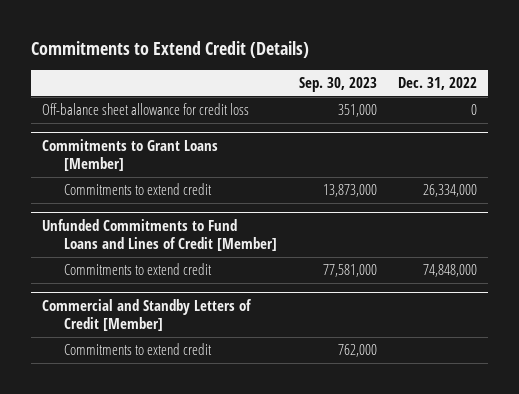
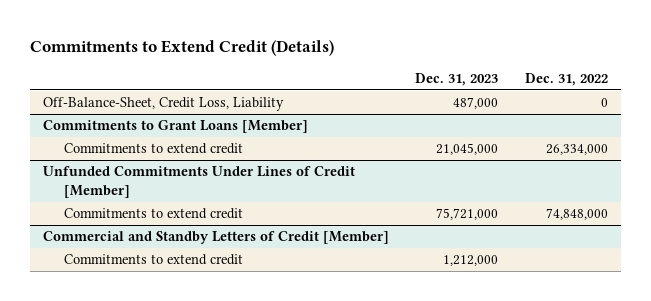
- | Sep. 30, 2023 | Dec. 31, 2022
+ | Dec. 31, 2023 | Dec. 31, 2022
- Off-balance sheet allowance for credit loss | 351,000 | 0
+ Off-Balance-Sheet, Credit Loss, Liability | 487,000 | 0
- Unfunded Commitments to Fund Loans and Lines of Credit [Member]
+ Unfunded Commitments Under Lines of Credit [Member]

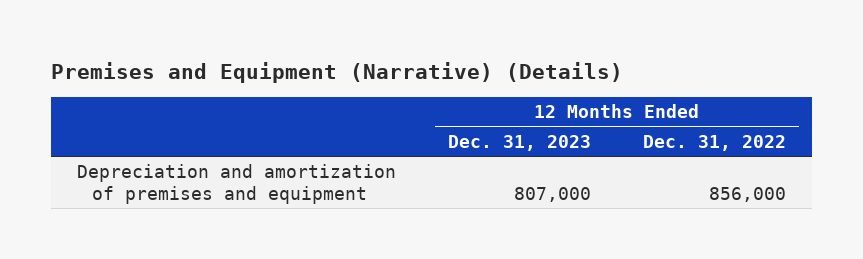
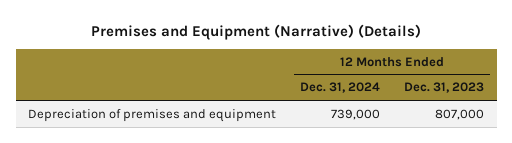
- | 12 Months Ended Dec. 31, 2023 | 12 Months Ended Dec. 31, 2022
+ | 12 Months Ended Dec. 31, 2024 | 12 Months Ended Dec. 31, 2023
- Depreciation and amortization of premises and equipment | 807,000 | 856,000
+ Depreciation of premises and equipment | 739,000 | 807,000

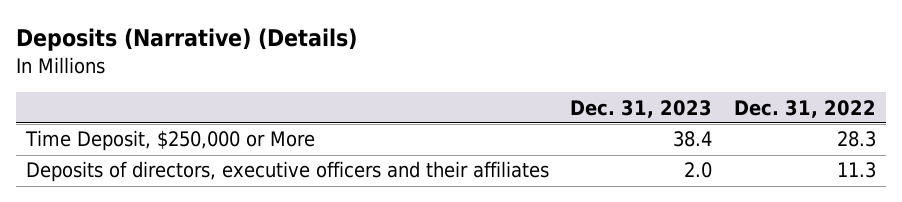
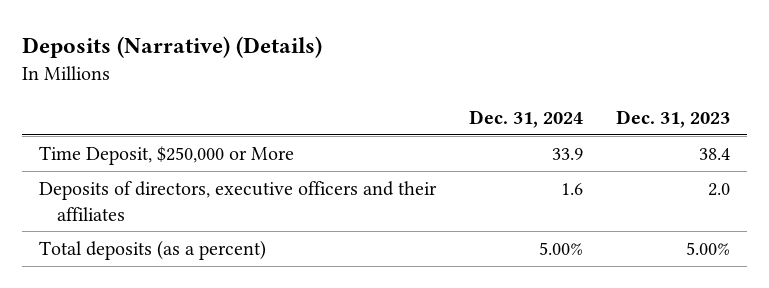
- | Dec. 31, 2023 | Dec. 31, 2022
+ | Dec. 31, 2024 | Dec. 31, 2023
+ Total deposits (as a percent) | 5.00% | 5.00%

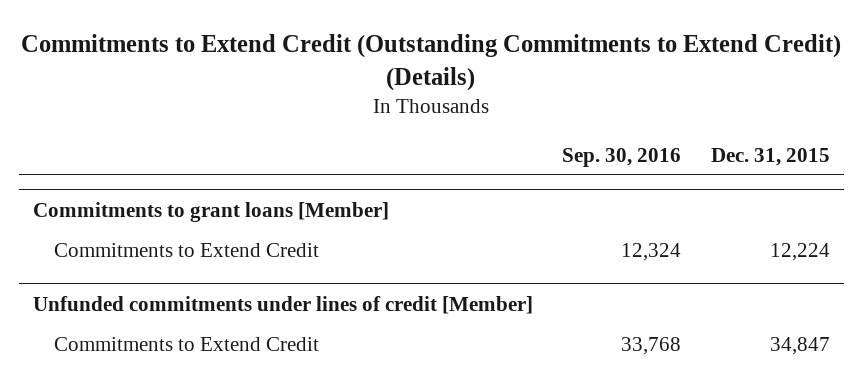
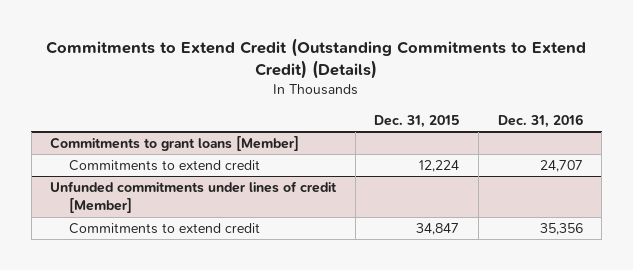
- | Sep. 30, 2016 | Dec. 31, 2015
+ | Dec. 31, 2015 | Dec. 31, 2016
@ Commitments to grant loans [Member]
- Commitments to Extend Credit | 12,324 | 12,224
+ Commitments to extend credit | 12,224 | 24,707
@ Unfunded commitments under lines of credit [Member]
- Commitments to Extend Credit | 33,768 | 34,847
+ Commitments to extend credit | 34,847 | 35,356

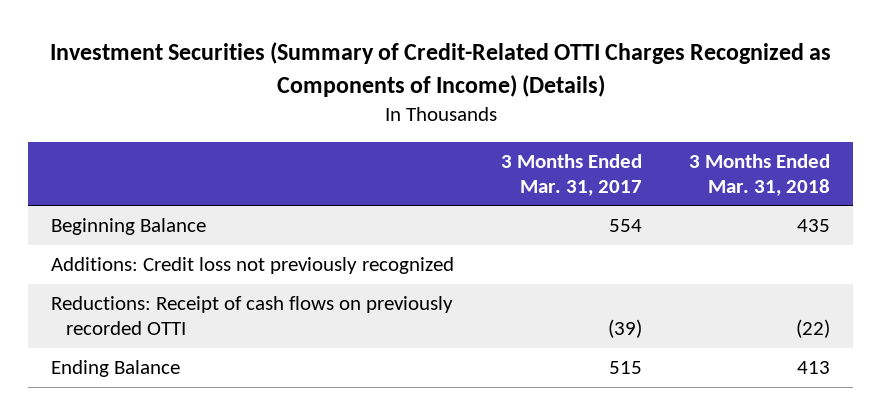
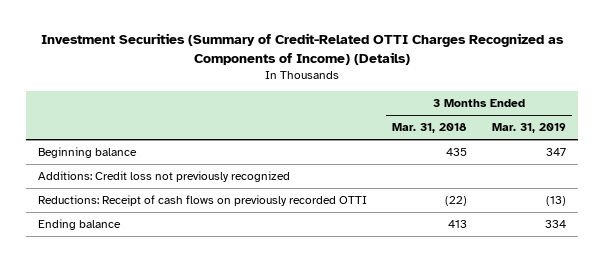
- | 3 Months Ended Mar. 31, 2017 | 3 Months Ended Mar. 31, 2018
+ | 3 Months Ended Mar. 31, 2018 | 3 Months Ended Mar. 31, 2019
- Beginning Balance | 554 | 435
+ Beginning balance | 435 | 347
- Ending Balance | 515 | 413
+ Ending balance | 413 | 334

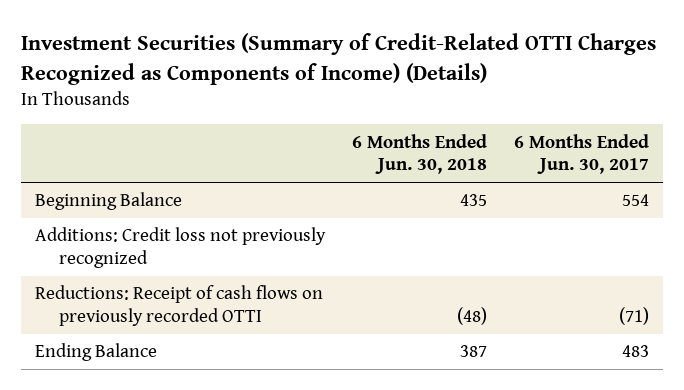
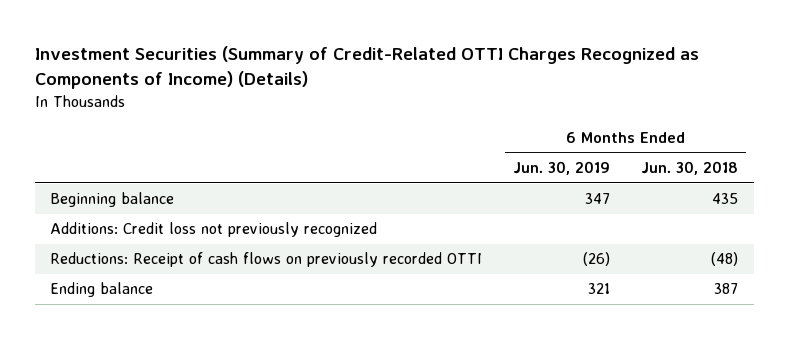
- | 6 Months Ended Jun. 30, 2018 | 6 Months Ended Jun. 30, 2017
+ | 6 Months Ended Jun. 30, 2019 | 6 Months Ended Jun. 30, 2018
- Beginning Balance | 435 | 554
+ Beginning balance | 347 | 435
- Ending Balance | 387 | 483
+ Ending balance | 321 | 387

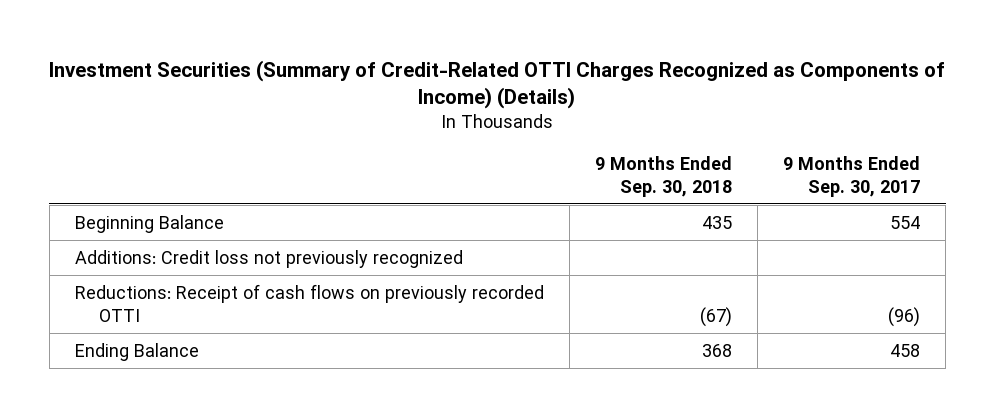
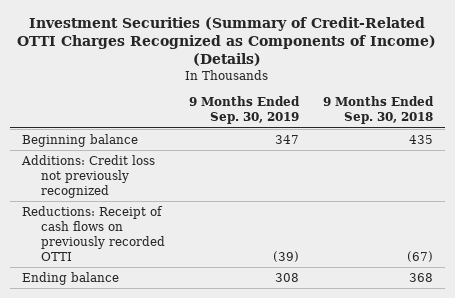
- | 9 Months Ended Sep. 30, 2018 | 9 Months Ended Sep. 30, 2017
+ | 9 Months Ended Sep. 30, 2019 | 9 Months Ended Sep. 30, 2018
- Beginning Balance | 435 | 554
+ Beginning balance | 347 | 435
- Ending Balance | 368 | 458
+ Ending balance | 308 | 368

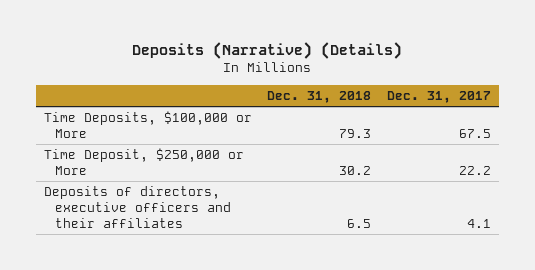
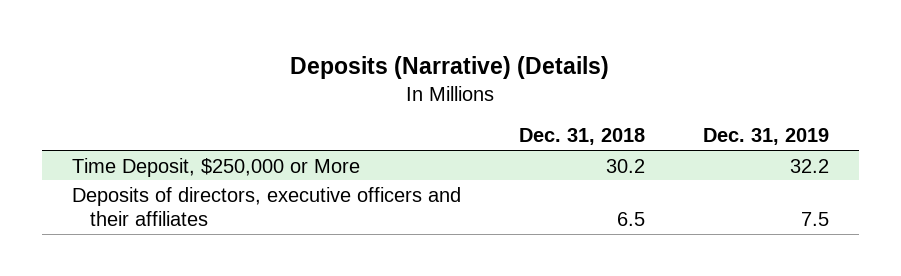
- | Dec. 31, 2018 | Dec. 31, 2017
+ | Dec. 31, 2018 | Dec. 31, 2019
- Time Deposits, $100,000 or More | 79.3 | 67.5

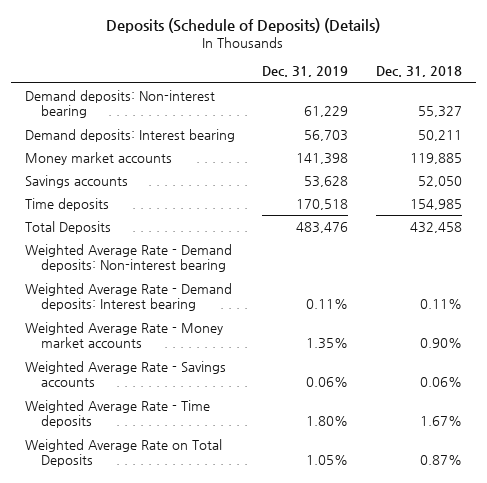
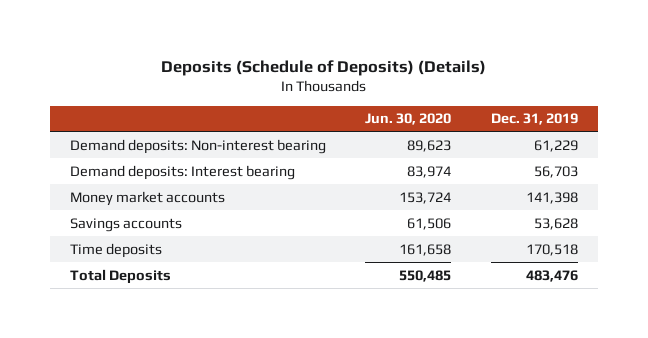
- | Dec. 31, 2019 | Dec. 31, 2018
+ | Jun. 30, 2020 | Dec. 31, 2019
- Weighted Average Rate - Demand deposits: Non-interest bearing
- Weighted Average Rate - Demand deposits: Interest bearing | 0.11% | 0.11%
- Weighted Average Rate - Money market accounts | 1.35% | 0.90%
- Weighted Average Rate - Savings accounts | 0.06% | 0.06%
- Weighted Average Rate - Time deposits | 1.80% | 1.67%
- Weighted Average Rate on Total Deposits | 1.05% | 0.87%

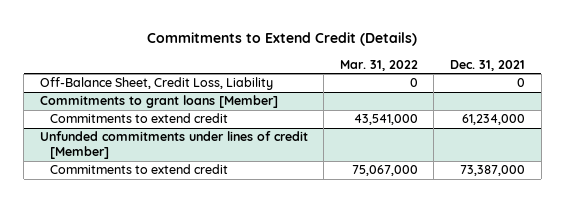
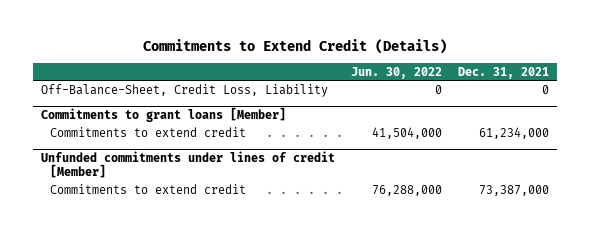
- | Mar. 31, 2022 | Dec. 31, 2021
+ | Jun. 30, 2022 | Dec. 31, 2021
- Off-Balance Sheet, Credit Loss, Liability | 0 | 0
+ Off-Balance-Sheet, Credit Loss, Liability | 0 | 0

